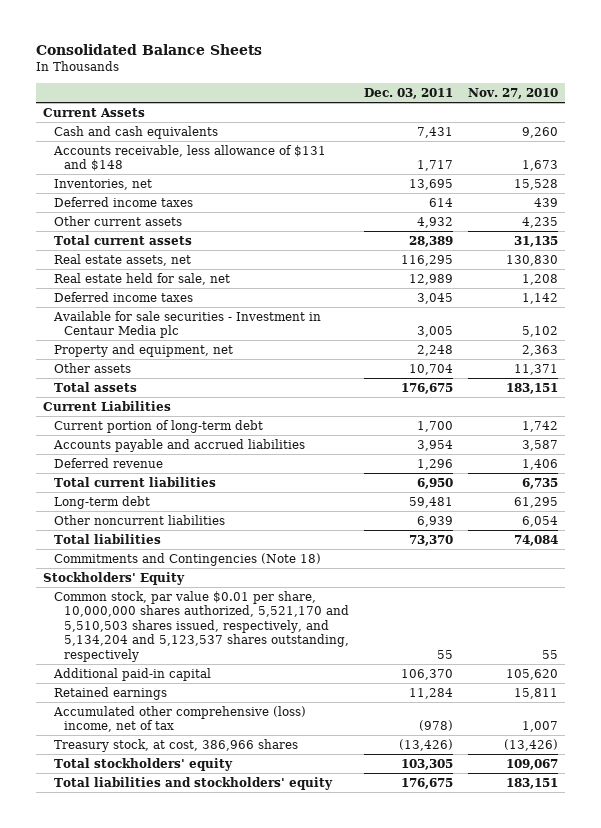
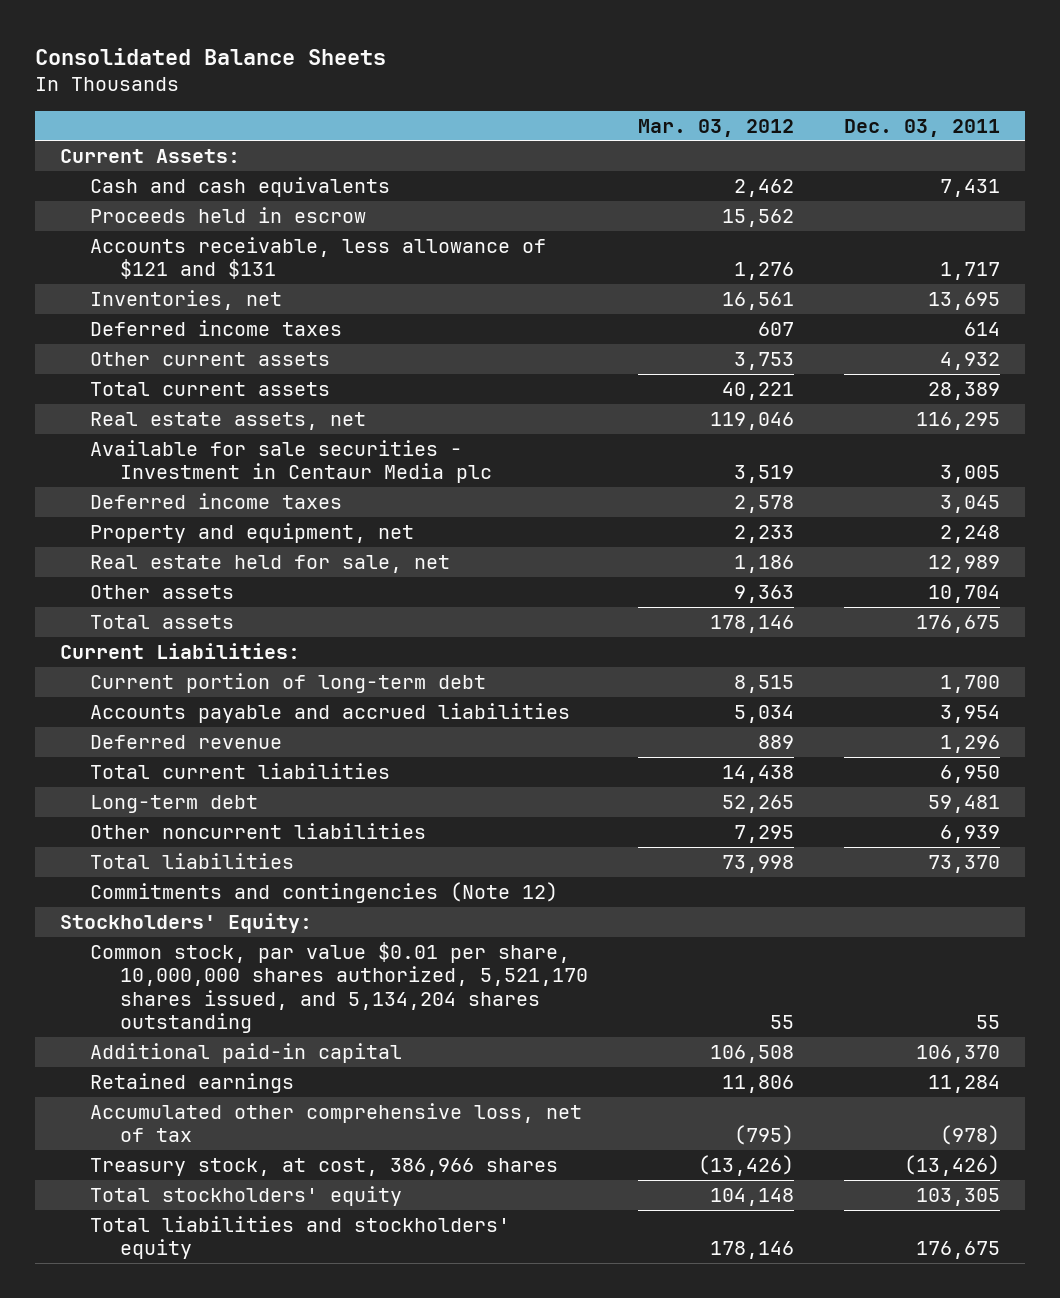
- | Dec. 03, 2011 | Nov. 27, 2010
+ | Mar. 03, 2012 | Dec. 03, 2011
- Current Assets
+ Current Assets:
- Accounts receivable, less allowance of $131 and $148 | 1,717 | 1,673
+ Proceeds held in escrow | 15,562 |
+ Accounts receivable, less allowance of $121 and $131 | 1,276 | 1,717
moved down: Deferred income taxes | 2,578 | 3,045
moved down: Real estate held for sale, net | 1,186 | 12,989
- Current Liabilities
+ Current Liabilities:
- Commitments and Contingencies (Note 18)
- Stockholders' Equity
- Common stock, par value $0.01 per share, 10,000,000 shares authorized, 5,521,170 and 5,510,503 shares issued, respectively, and 5,134,204 and 5,123,537 shares outstanding, respectively | 55 | 55
+ Commitments and contingencies (Note 12)
+ Stockholders' Equity:
+ Common stock, par value $0.01 per share, 10,000,000 shares authorized, 5,521,170 shares issued, and 5,134,204 shares outstanding | 55 | 55
- Accumulated other comprehensive (loss) income, net of tax | (978) | 1,007
+ Accumulated other comprehensive loss, net of tax | (795) | (978)

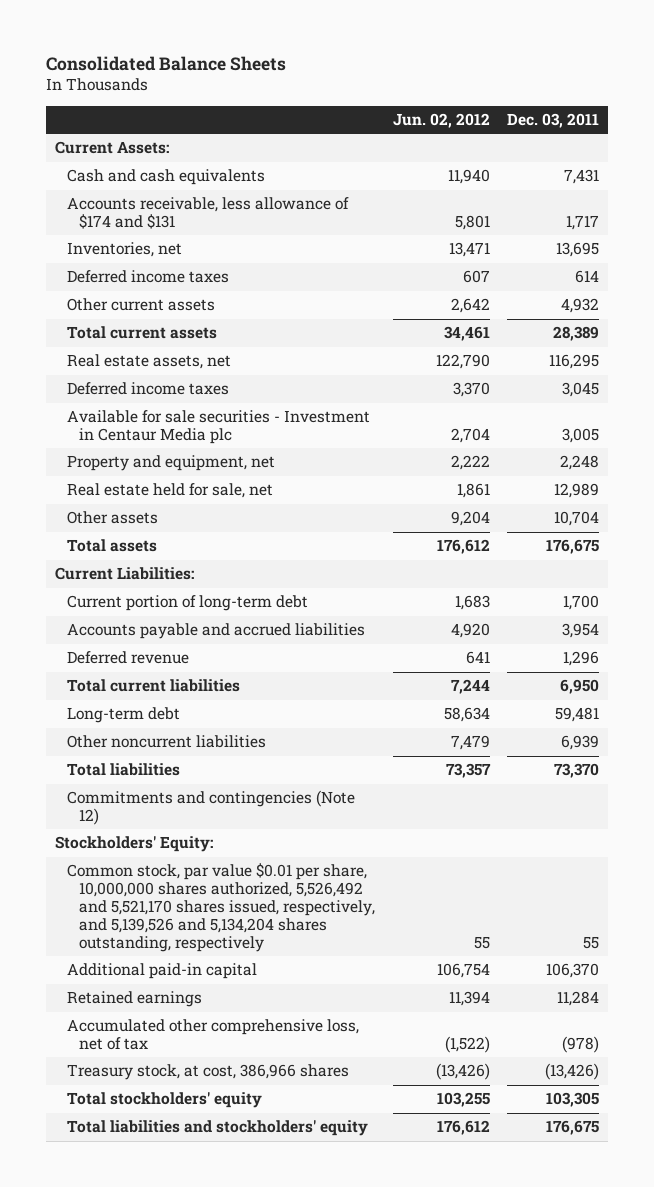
- | Mar. 03, 2012 | Dec. 03, 2011
+ | Jun. 02, 2012 | Dec. 03, 2011
- Proceeds held in escrow | 15,562 |
- Accounts receivable, less allowance of $121 and $131 | 1,276 | 1,717
+ Accounts receivable, less allowance of $174 and $131 | 5,801 | 1,717
moved down: Available for sale securities - Investment in Centaur Media plc | 2,704 | 3,005
- Common stock, par value $0.01 per share, 10,000,000 shares authorized, 5,521,170 shares issued, and 5,134,204 shares outstanding | 55 | 55
+ Common stock, par value $0.01 per share, 10,000,000 shares authorized, 5,526,492 and 5,521,170 shares issued, respectively, and 5,139,526 and 5,134,204 shares outstanding, respectively | 55 | 55

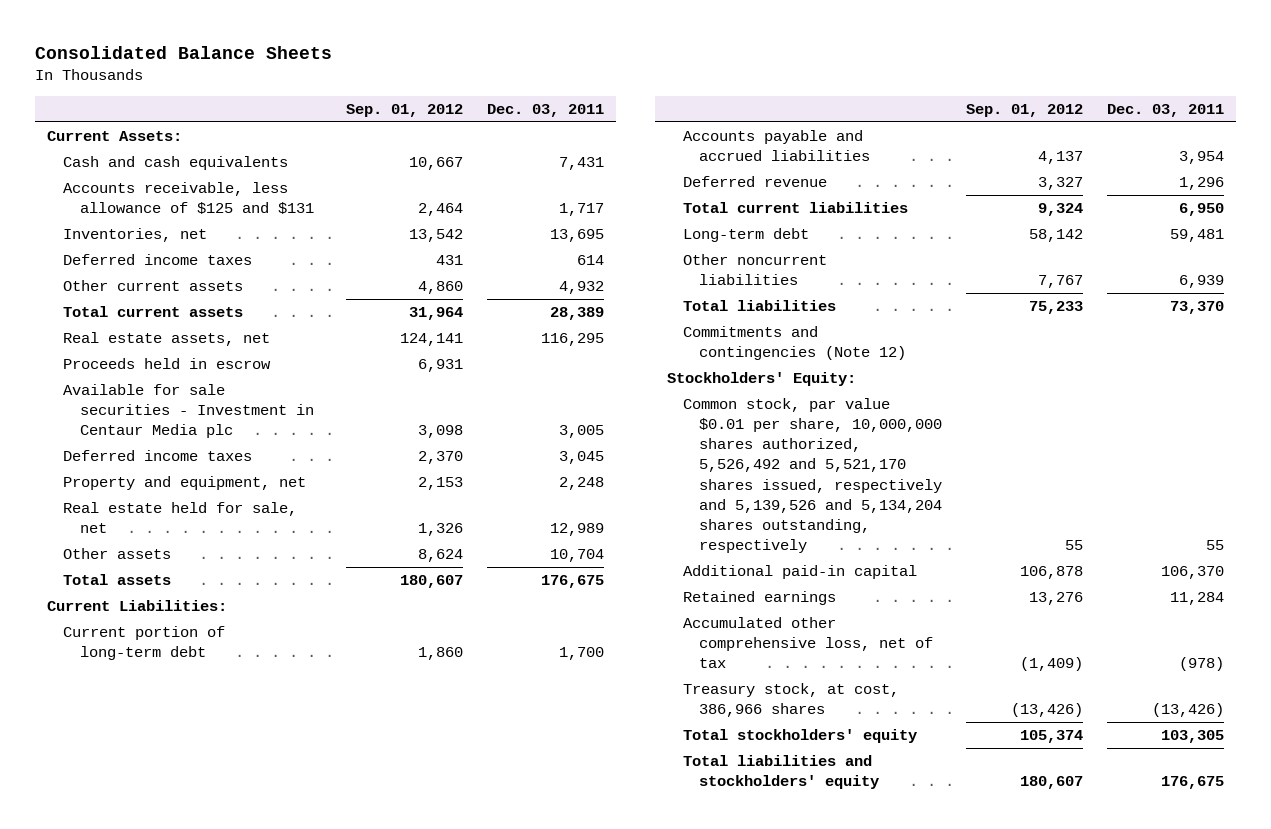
- | Jun. 02, 2012 | Dec. 03, 2011
+ | Sep. 01, 2012 | Dec. 03, 2011
- Accounts receivable, less allowance of $174 and $131 | 5,801 | 1,717
+ Accounts receivable, less allowance of $125 and $131 | 2,464 | 1,717
+ Proceeds held in escrow | 6,931 |
moved down: Deferred income taxes | 2,370 | 3,045
- Common stock, par value $0.01 per share, 10,000,000 shares authorized, 5,526,492 and 5,521,170 shares issued, respectively, and 5,139,526 and 5,134,204 shares outstanding, respectively | 55 | 55
+ Common stock, par value $0.01 per share, 10,000,000 shares authorized, 5,526,492 and 5,521,170 shares issued, respectively and 5,139,526 and 5,134,204 shares outstanding, respectively | 55 | 55

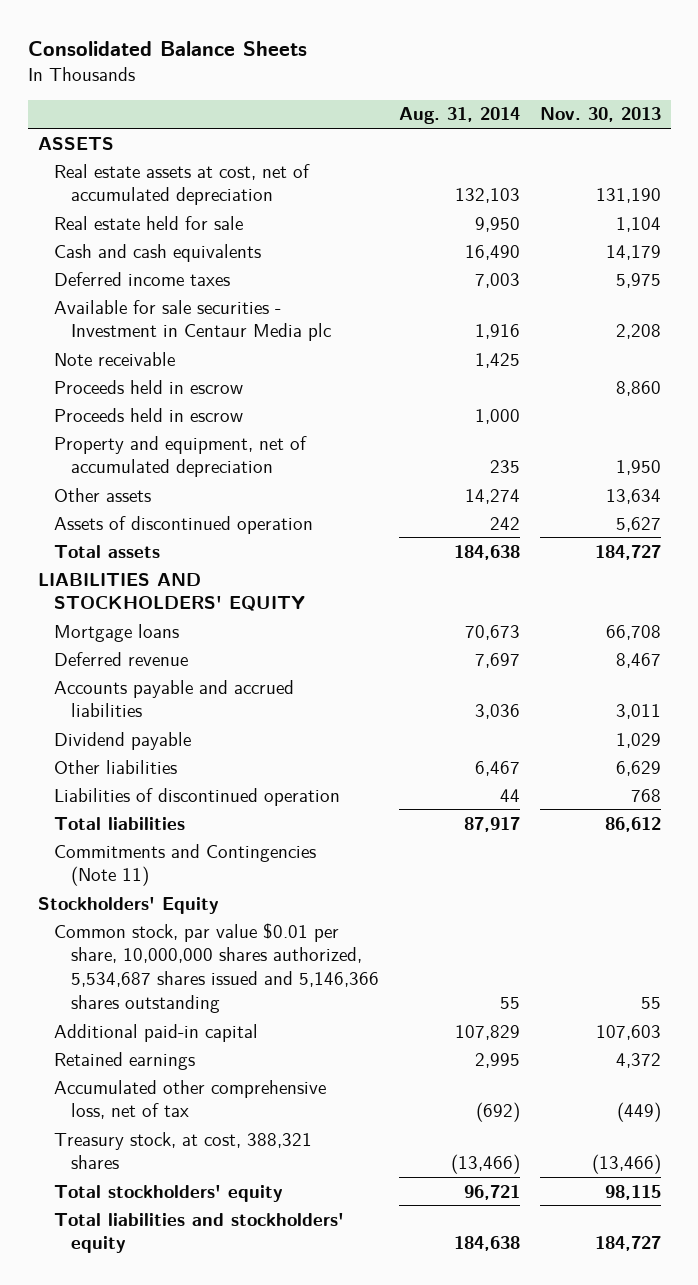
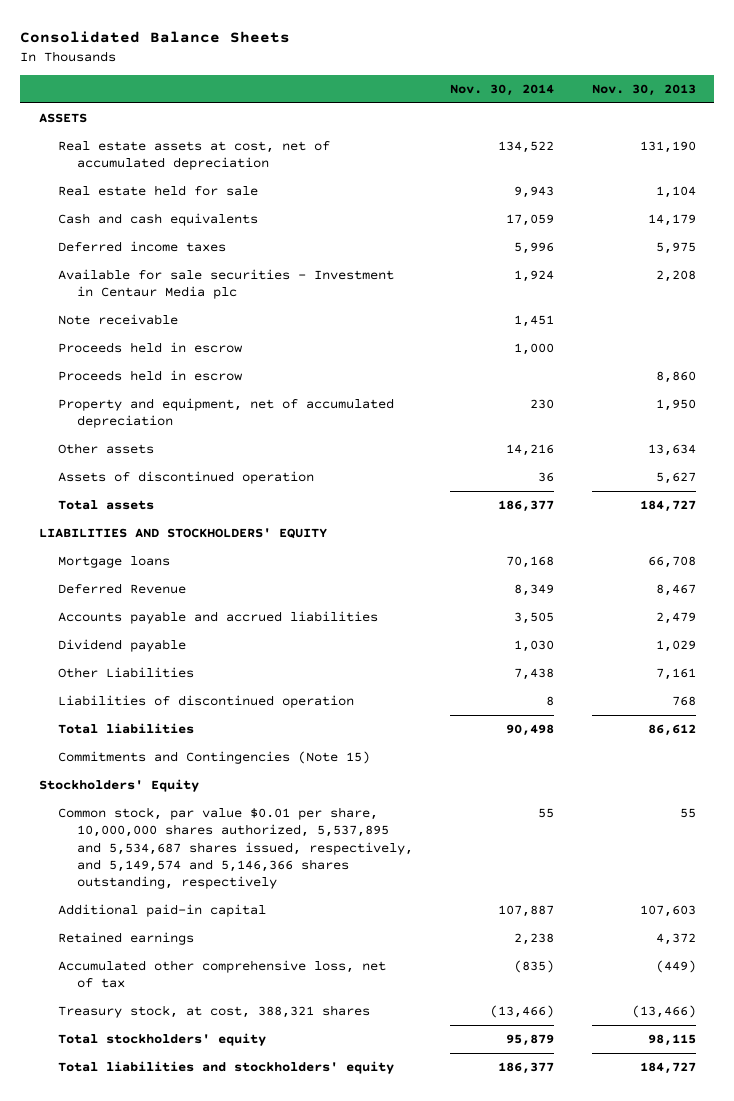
- | Aug. 31, 2014 | Nov. 30, 2013
+ | Nov. 30, 2014 | Nov. 30, 2013
moved down: Proceeds held in escrow | | 8,860
- Deferred revenue | 7,697 | 8,467
- Accounts payable and accrued liabilities | 3,036 | 3,011
+ Deferred Revenue | 8,349 | 8,467
+ Accounts payable and accrued liabilities | 3,505 | 2,479
- Other liabilities | 6,467 | 6,629
+ Other Liabilities | 7,438 | 7,161
- Commitments and Contingencies (Note 11)
+ Commitments and Contingencies (Note 15)
- Common stock, par value $0.01 per share, 10,000,000 shares authorized, 5,534,687 shares issued and 5,146,366 shares outstanding | 55 | 55
+ Common stock, par value $0.01 per share, 10,000,000 shares authorized, 5,537,895 and 5,534,687 shares issued, respectively, and 5,149,574 and 5,146,366 shares outstanding, respectively | 55 | 55

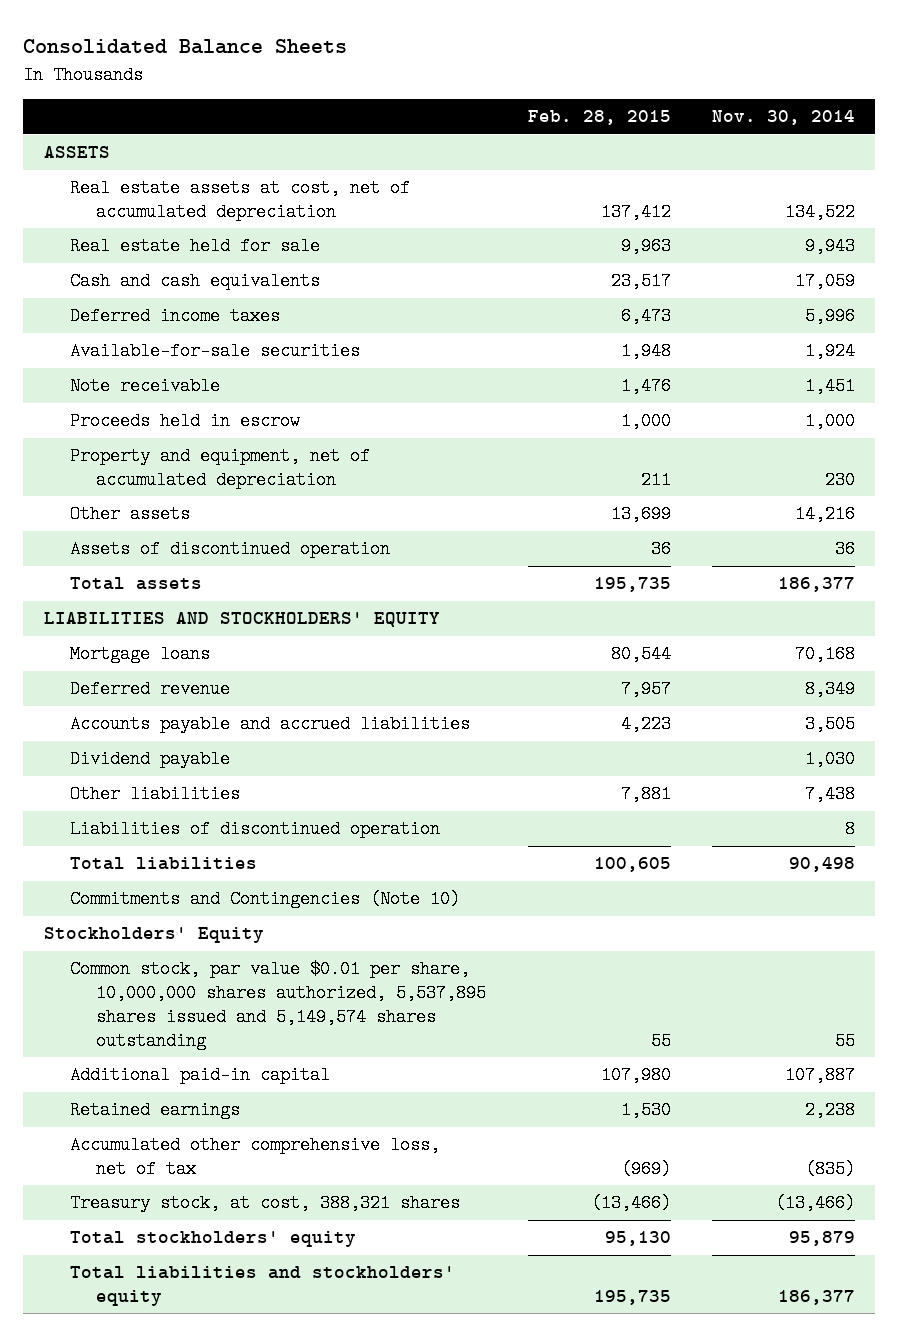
- | Nov. 30, 2014 | Nov. 30, 2013
+ | Feb. 28, 2015 | Nov. 30, 2014
- Available for sale securities - Investment in Centaur Media plc | 1,924 | 2,208
+ Available-for-sale securities | 1,948 | 1,924
- Proceeds held in escrow | | 8,860
- Deferred Revenue | 8,349 | 8,467
+ Deferred revenue | 7,957 | 8,349
- Other Liabilities | 7,438 | 7,161
+ Other liabilities | 7,881 | 7,438
- Commitments and Contingencies (Note 15)
+ Commitments and Contingencies (Note 10)
- Common stock, par value $0.01 per share, 10,000,000 shares authorized, 5,537,895 and 5,534,687 shares issued, respectively, and 5,149,574 and 5,146,366 shares outstanding, respectively | 55 | 55
+ Common stock, par value $0.01 per share, 10,000,000 shares authorized, 5,537,895 shares issued and 5,149,574 shares outstanding | 55 | 55

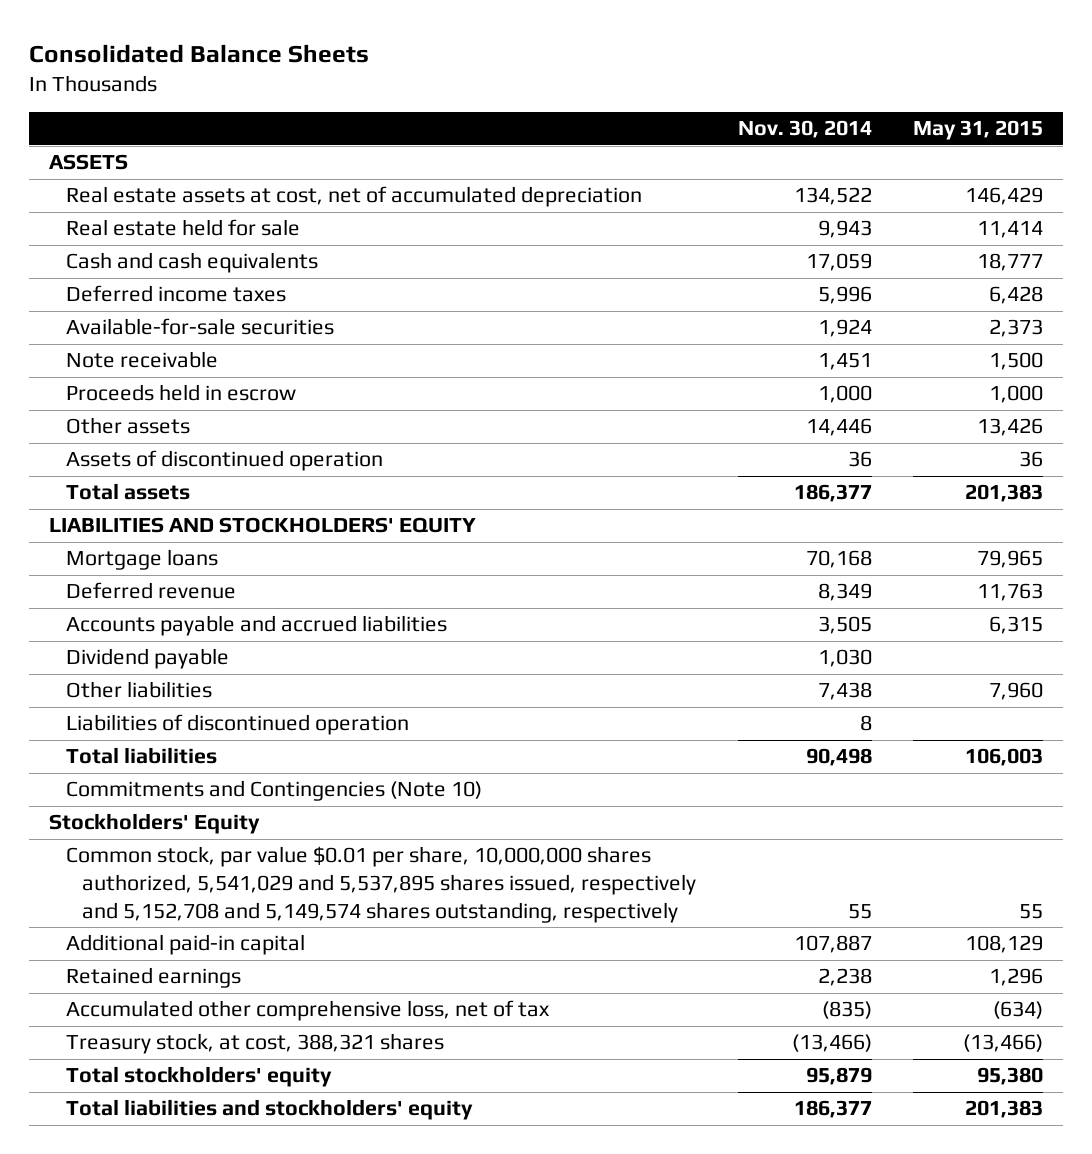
- | Feb. 28, 2015 | Nov. 30, 2014
+ | Nov. 30, 2014 | May 31, 2015
- Property and equipment, net of accumulated depreciation | 211 | 230
- Other assets | 13,699 | 14,216
+ Other assets | 14,446 | 13,426
- Common stock, par value $0.01 per share, 10,000,000 shares authorized, 5,537,895 shares issued and 5,149,574 shares outstanding | 55 | 55
+ Common stock, par value $0.01 per share, 10,000,000 shares authorized, 5,541,029 and 5,537,895 shares issued, respectively and 5,152,708 and 5,149,574 shares outstanding, respectively | 55 | 55

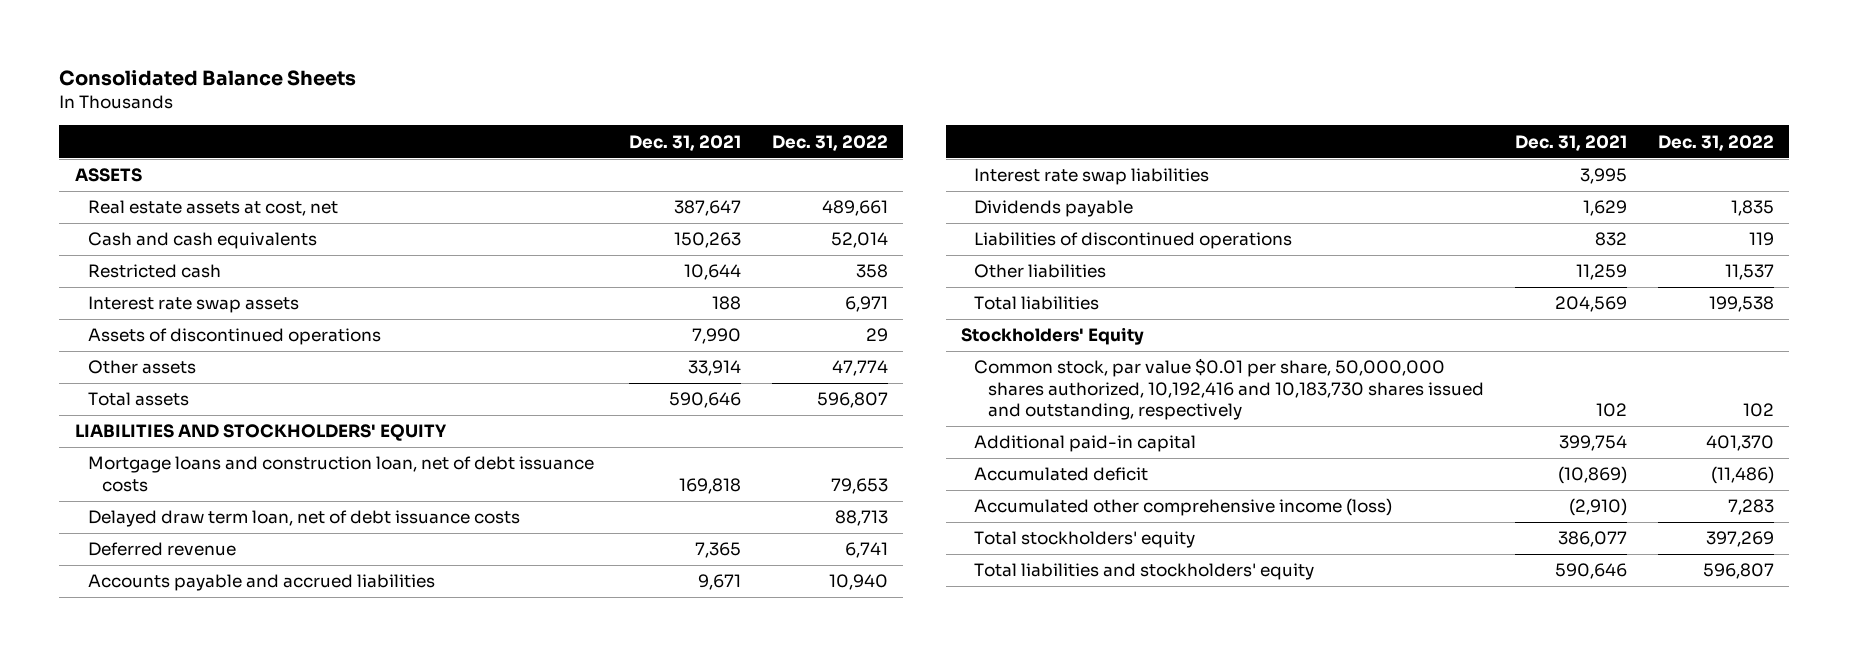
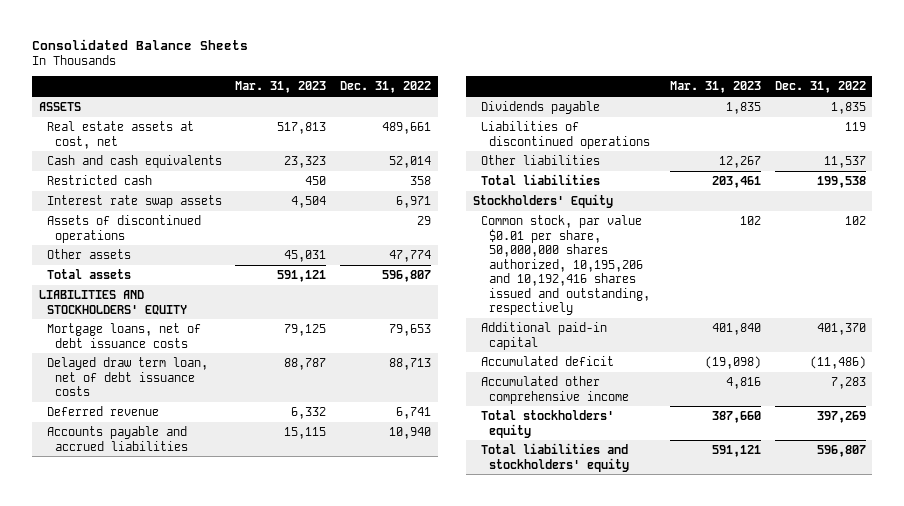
- | Dec. 31, 2021 | Dec. 31, 2022
+ | Mar. 31, 2023 | Dec. 31, 2022
- Mortgage loans and construction loan, net of debt issuance costs | 169,818 | 79,653
+ Mortgage loans, net of debt issuance costs | 79,125 | 79,653
- Interest rate swap liabilities | 3,995 |
- Common stock, par value $0.01 per share, 50,000,000 shares authorized, 10,192,416 and 10,183,730 shares issued and outstanding, respectively | 102 | 102
+ Common stock, par value $0.01 per share, 50,000,000 shares authorized, 10,195,206 and 10,192,416 shares issued and outstanding, respectively | 102 | 102
- Accumulated other comprehensive income (loss) | (2,910) | 7,283
+ Accumulated other comprehensive income | 4,816 | 7,283

